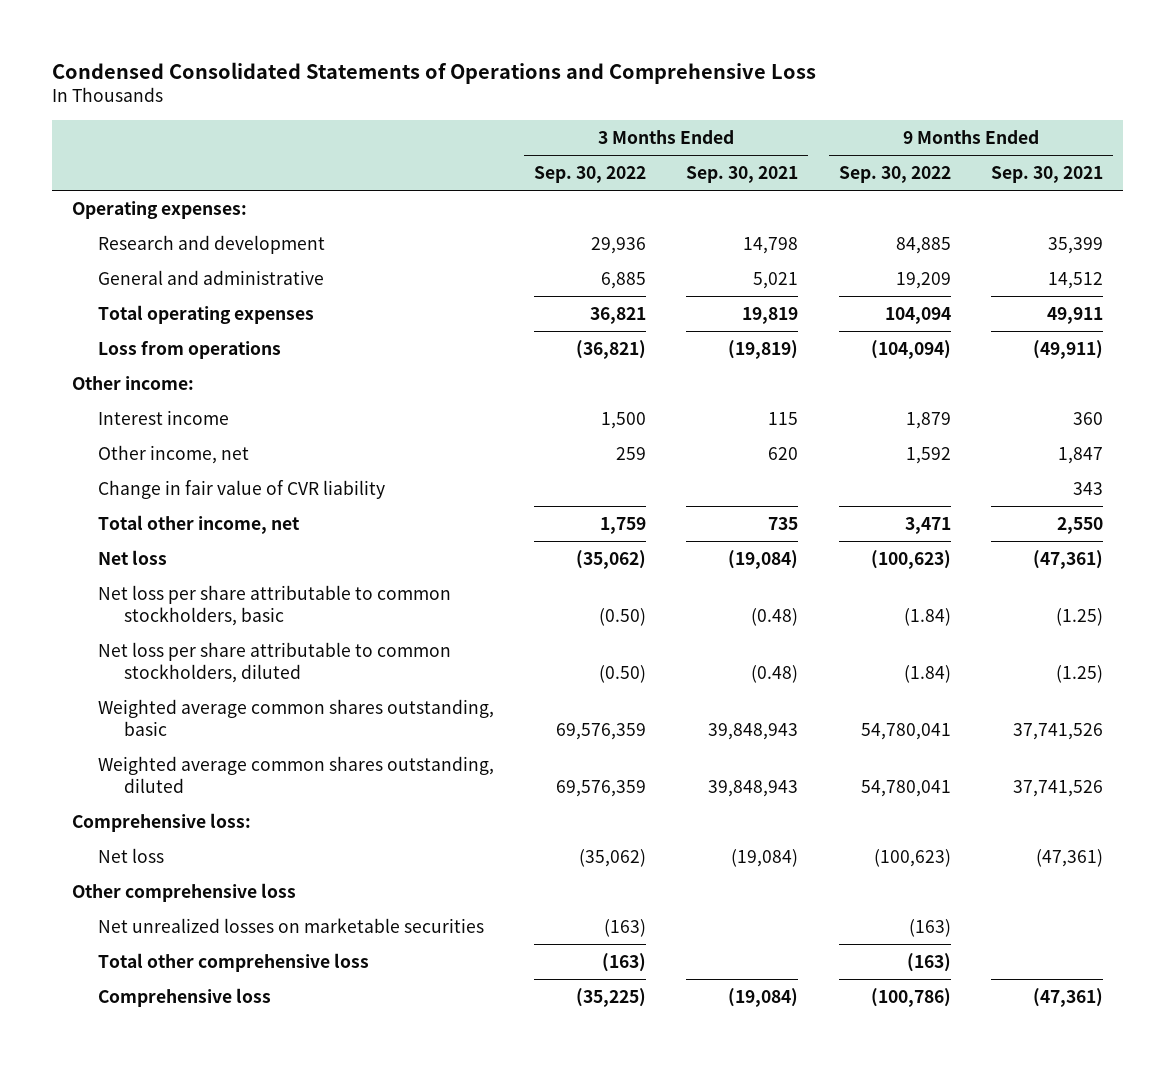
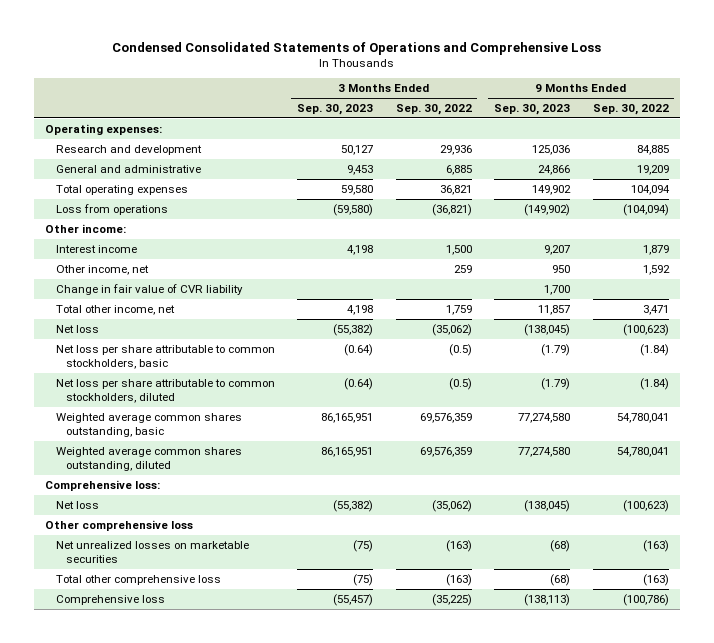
- | 3 Months Ended Sep. 30, 2022 | 3 Months Ended Sep. 30, 2021 | 9 Months Ended Sep. 30, 2022 | 9 Months Ended Sep. 30, 2021
+ | 3 Months Ended Sep. 30, 2023 | 3 Months Ended Sep. 30, 2022 | 9 Months Ended Sep. 30, 2023 | 9 Months Ended Sep. 30, 2022
- Net loss per share attributable to common stockholders, basic | (0.50) | (0.48) | (1.84) | (1.25)
- Net loss per share attributable to common stockholders, diluted | (0.50) | (0.48) | (1.84) | (1.25)
+ Net loss per share attributable to common stockholders, basic | (0.64) | (0.5) | (1.79) | (1.84)
+ Net loss per share attributable to common stockholders, diluted | (0.64) | (0.5) | (1.79) | (1.84)

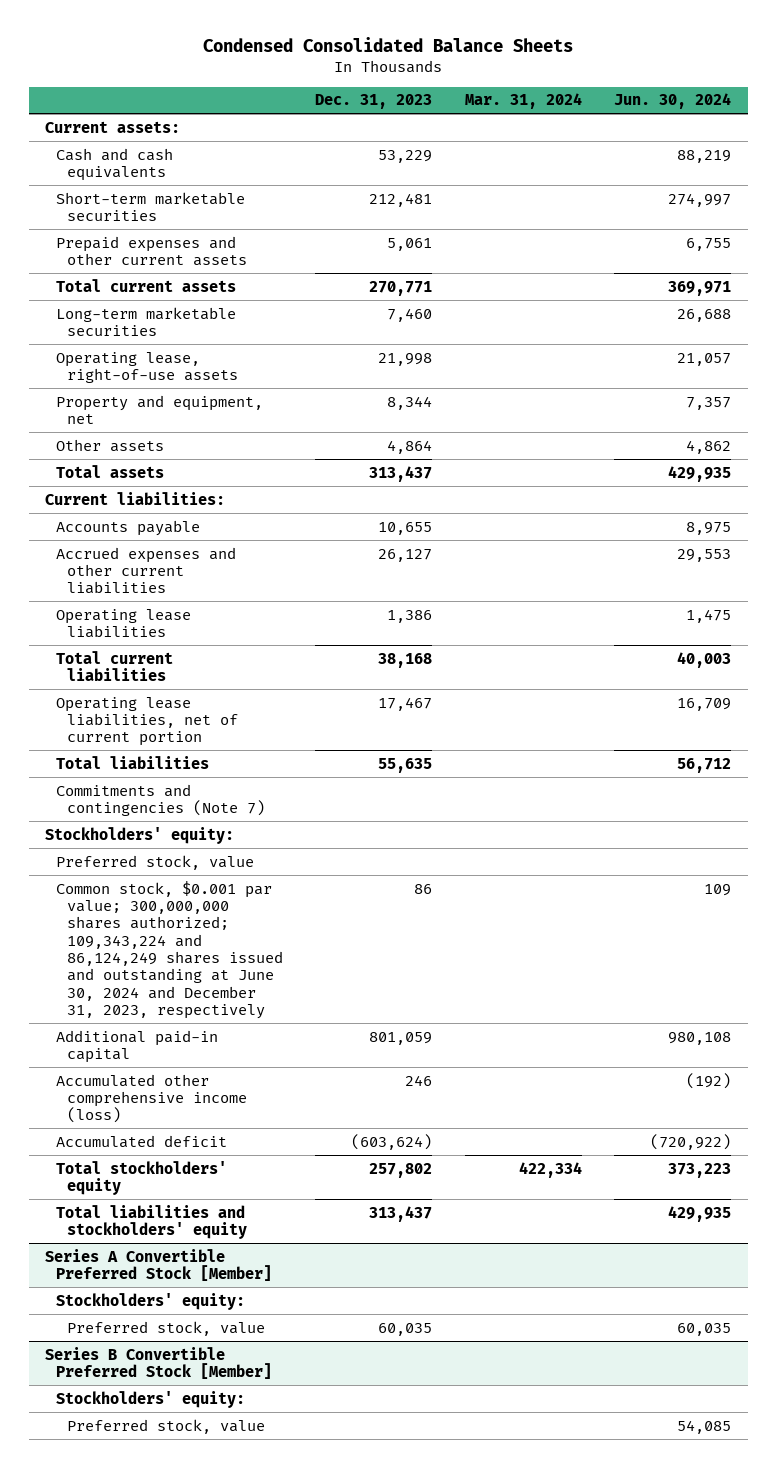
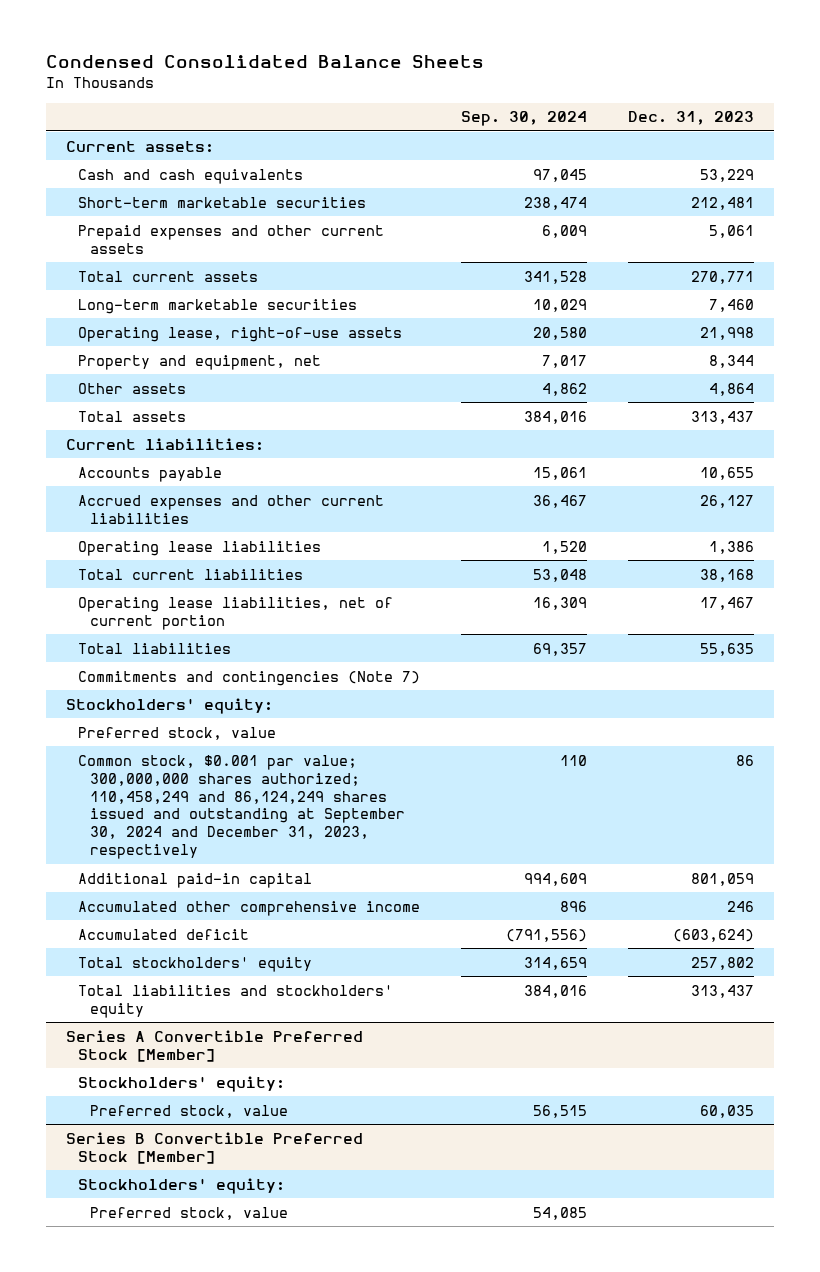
- | Dec. 31, 2023 | Mar. 31, 2024 | Jun. 30, 2024
+ | Sep. 30, 2024 | Dec. 31, 2023
- Common stock, $0.001 par value; 300,000,000 shares authorized; 109,343,224 and 86,124,249 shares issued and outstanding at June 30, 2024 and December 31, 2023, respectively | 86 | | 109
+ Common stock, $0.001 par value; 300,000,000 shares authorized; 110,458,249 and 86,124,249 shares issued and outstanding at September 30, 2024 and December 31, 2023, respectively | 110 | 86
- Accumulated other comprehensive income (loss) | 246 | | (192)
+ Accumulated other comprehensive income | 896 | 246

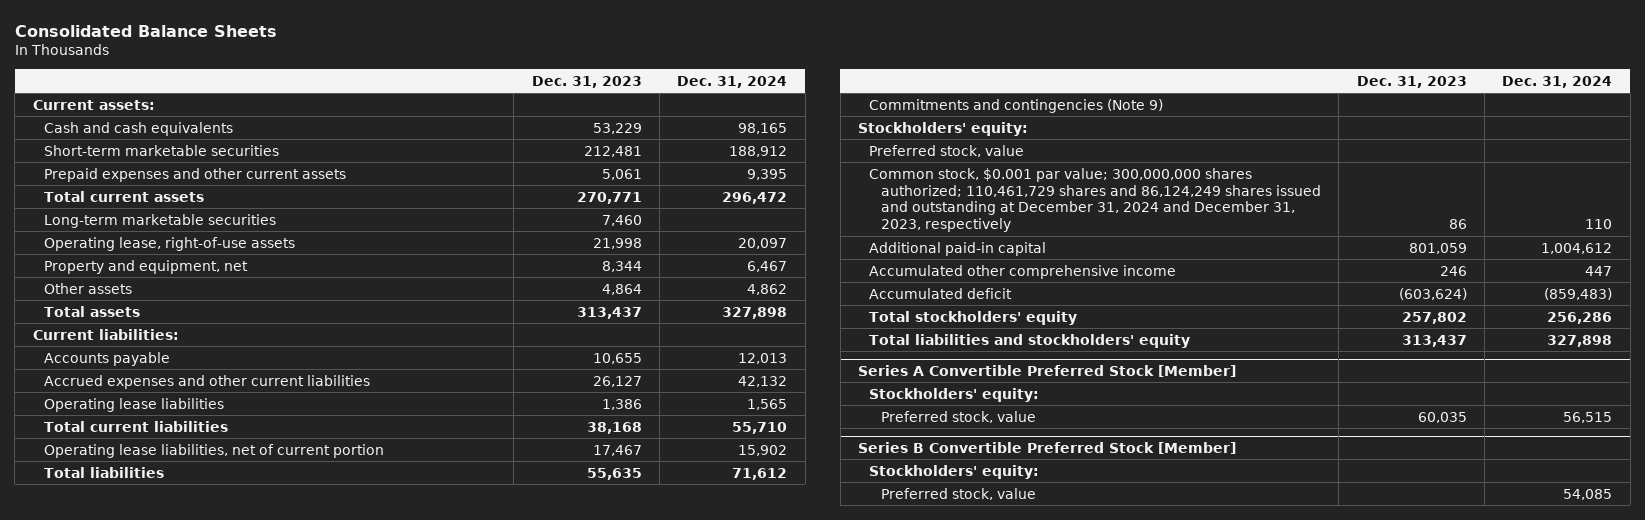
- Condensed Consolidated Balance Sheets
+ Consolidated Balance Sheets
- | Sep. 30, 2024 | Dec. 31, 2023
+ | Dec. 31, 2023 | Dec. 31, 2024
- Commitments and contingencies (Note 7)
+ Commitments and contingencies (Note 9)
- Common stock, $0.001 par value; 300,000,000 shares authorized; 110,458,249 and 86,124,249 shares issued and outstanding at September 30, 2024 and December 31, 2023, respectively | 110 | 86
+ Common stock, $0.001 par value; 300,000,000 shares authorized; 110,461,729 shares and 86,124,249 shares issued and outstanding at December 31, 2024 and December 31, 2023, respectively | 86 | 110

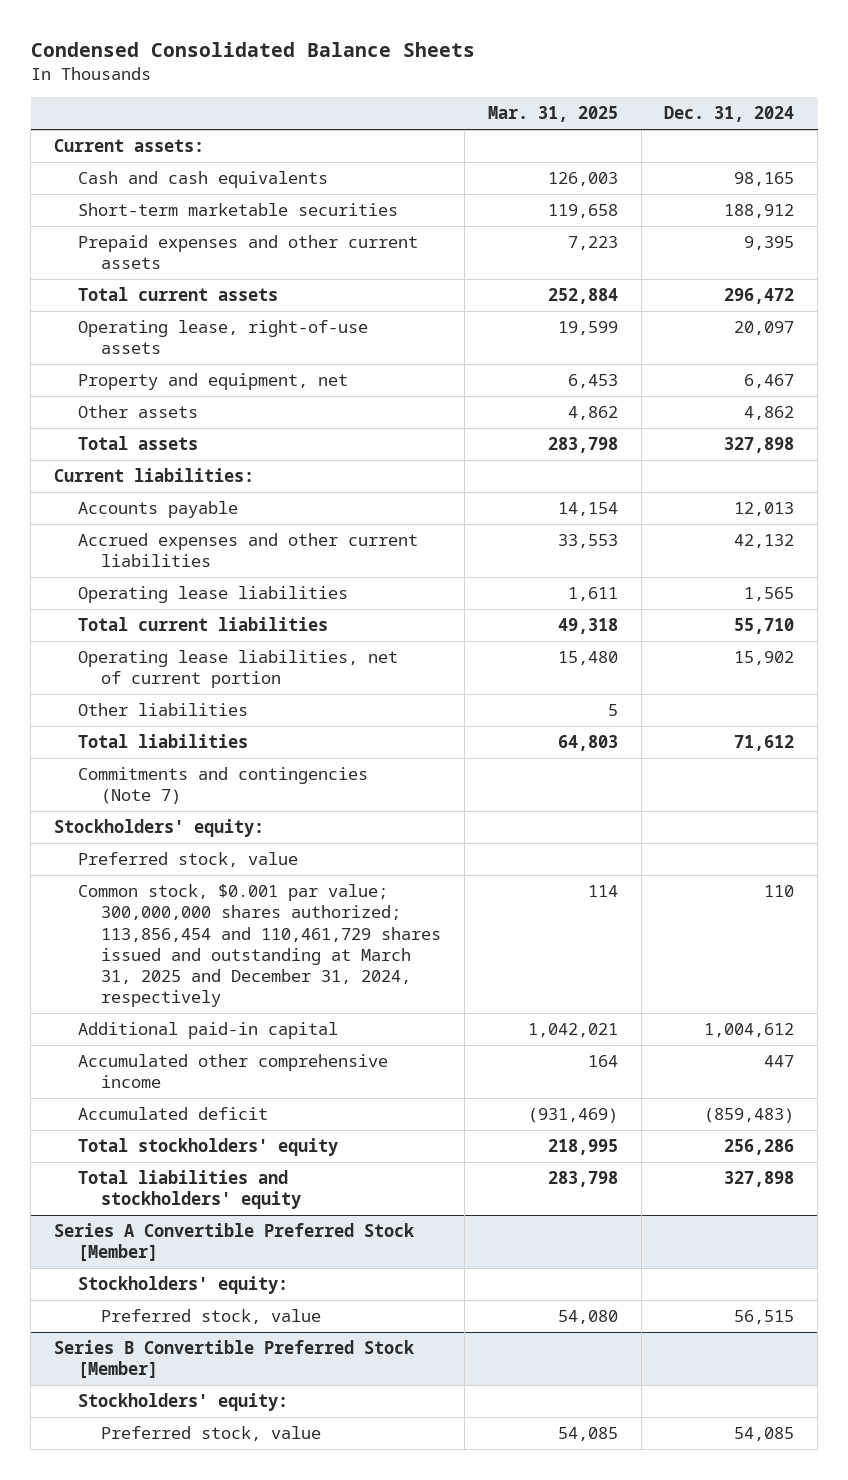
- Consolidated Balance Sheets
+ Condensed Consolidated Balance Sheets
- | Dec. 31, 2023 | Dec. 31, 2024
+ | Mar. 31, 2025 | Dec. 31, 2024
- Long-term marketable securities | 7,460 |
+ Other liabilities | 5 |
- Commitments and contingencies (Note 9)
+ Commitments and contingencies (Note 7)
- Common stock, $0.001 par value; 300,000,000 shares authorized; 110,461,729 shares and 86,124,249 shares issued and outstanding at December 31, 2024 and December 31, 2023, respectively | 86 | 110
+ Common stock, $0.001 par value; 300,000,000 shares authorized; 113,856,454 and 110,461,729 shares issued and outstanding at March 31, 2025 and December 31, 2024, respectively | 114 | 110

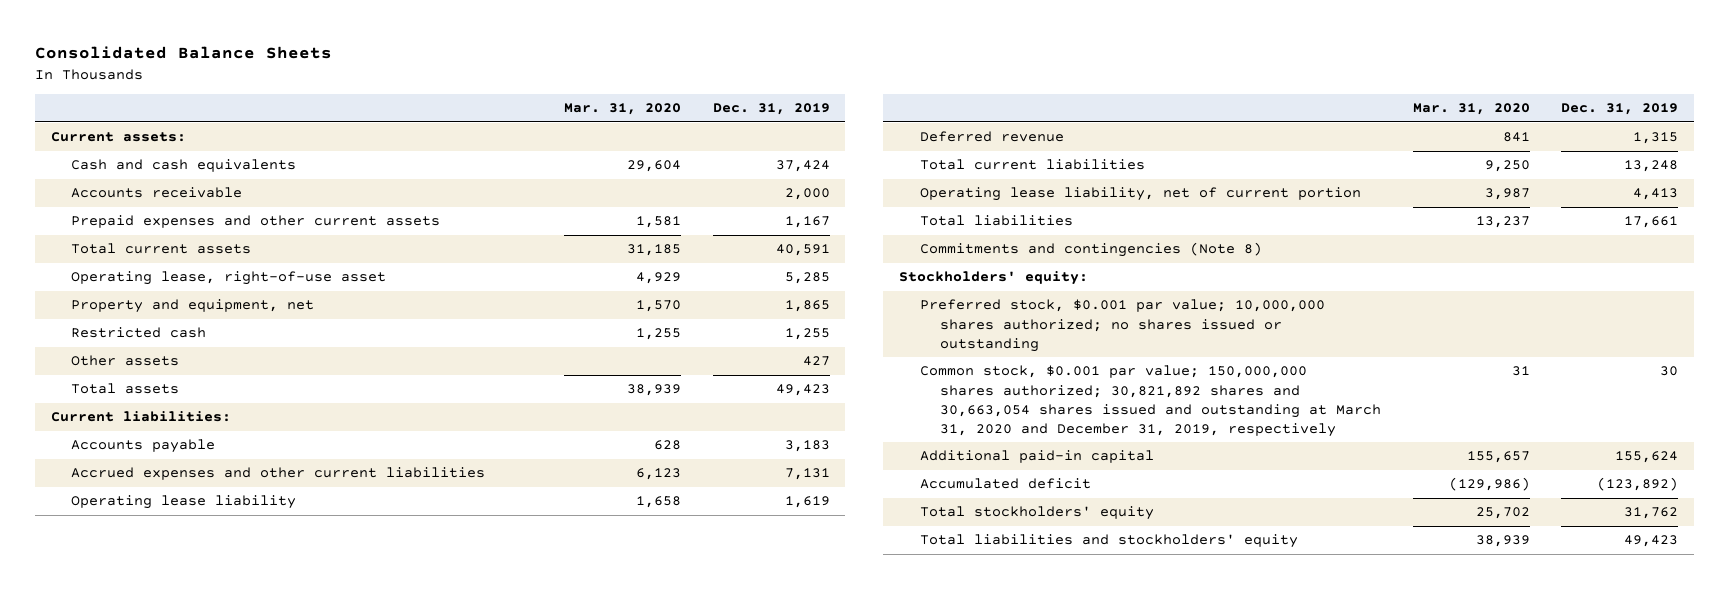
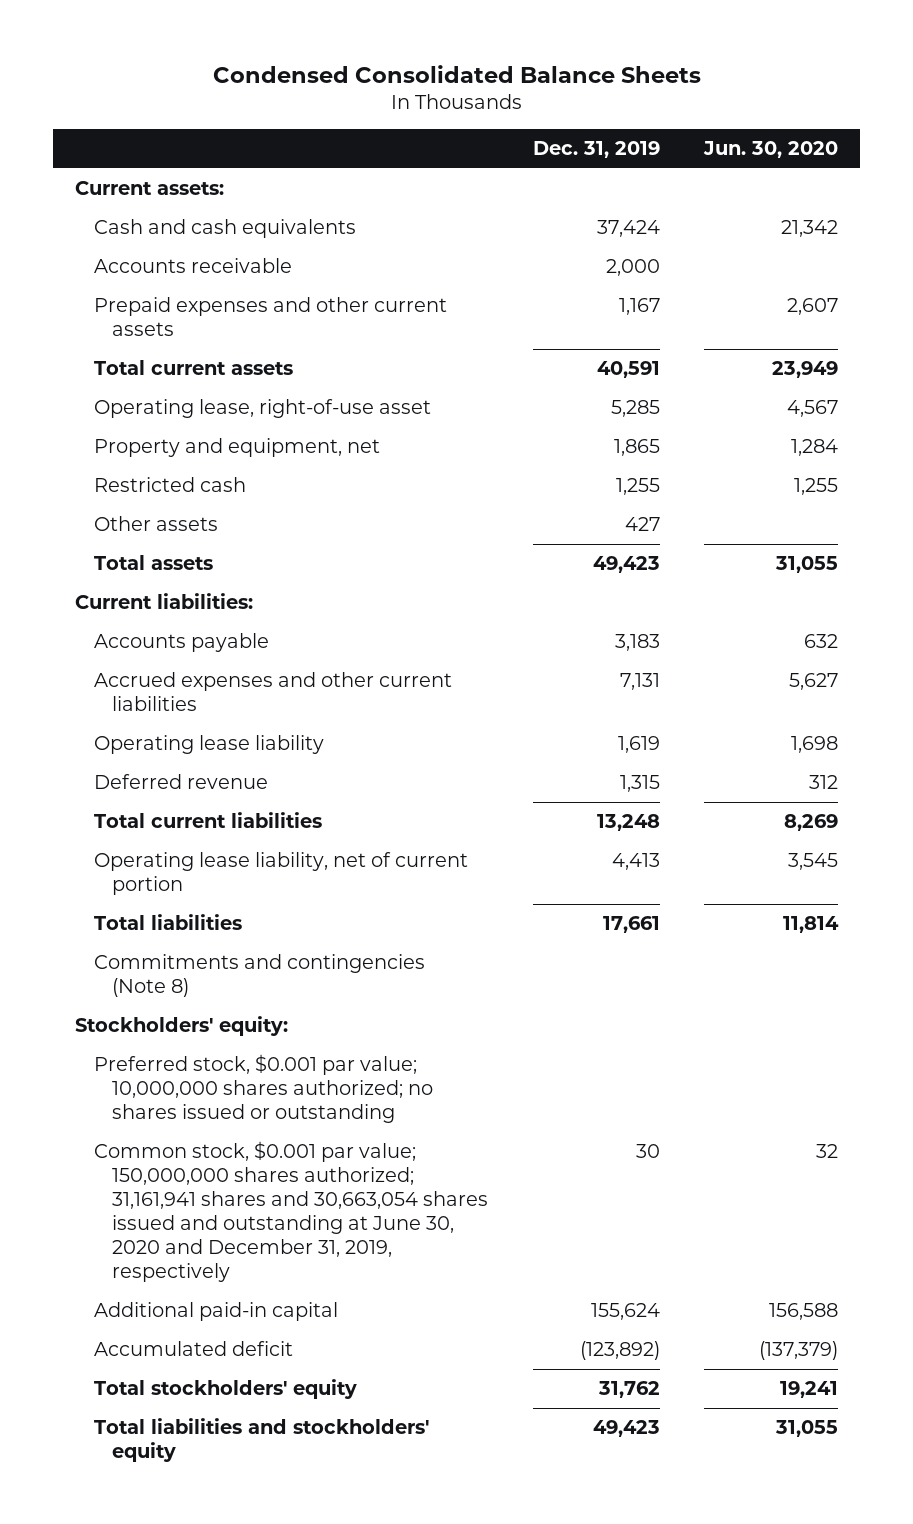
- Consolidated Balance Sheets
+ Condensed Consolidated Balance Sheets
- | Mar. 31, 2020 | Dec. 31, 2019
+ | Dec. 31, 2019 | Jun. 30, 2020
- Common stock, $0.001 par value; 150,000,000 shares authorized; 30,821,892 shares and 30,663,054 shares issued and outstanding at March 31, 2020 and December 31, 2019, respectively | 31 | 30
+ Common stock, $0.001 par value; 150,000,000 shares authorized; 31,161,941 shares and 30,663,054 shares issued and outstanding at June 30, 2020 and December 31, 2019, respectively | 30 | 32

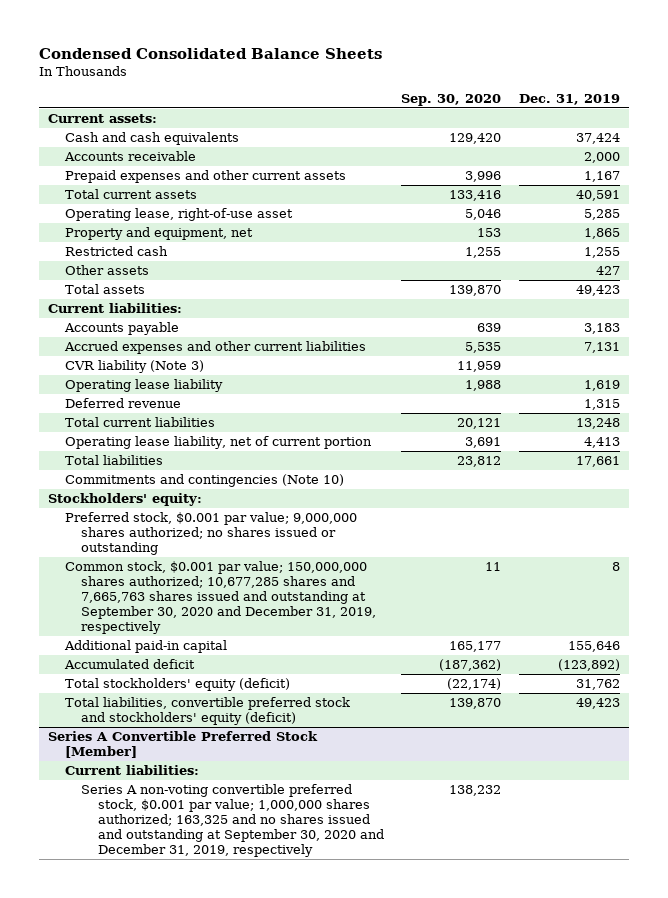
- | Dec. 31, 2019 | Jun. 30, 2020
+ | Sep. 30, 2020 | Dec. 31, 2019
+ CVR liability (Note 3) | 11,959 |
- Commitments and contingencies (Note 8)
+ Commitments and contingencies (Note 10)
- Preferred stock, $0.001 par value; 10,000,000 shares authorized; no shares issued or outstanding
- Common stock, $0.001 par value; 150,000,000 shares authorized; 31,161,941 shares and 30,663,054 shares issued and outstanding at June 30, 2020 and December 31, 2019, respectively | 30 | 32
- Additional paid-in capital | 155,624 | 156,588
+ Preferred stock, $0.001 par value; 9,000,000 shares authorized; no shares issued or outstanding
+ Common stock, $0.001 par value; 150,000,000 shares authorized; 10,677,285 shares and 7,665,763 shares issued and outstanding at September 30, 2020 and December 31, 2019, respectively | 11 | 8
+ Additional paid-in capital | 165,177 | 155,646
- Total stockholders' equity | 31,762 | 19,241
- Total liabilities and stockholders' equity | 49,423 | 31,055
+ Total stockholders' equity (deficit) | (22,174) | 31,762
+ Total liabilities, convertible preferred stock and stockholders' equity (deficit) | 139,870 | 49,423
+ Series A Convertible Preferred Stock [Member]
+ Current liabilities:
+ Series A non-voting convertible preferred stock, $0.001 par value; 1,000,000 shares authorized; 163,325 and no shares issued and outstanding at September 30, 2020 and December 31, 2019, respectively | 138,232 |

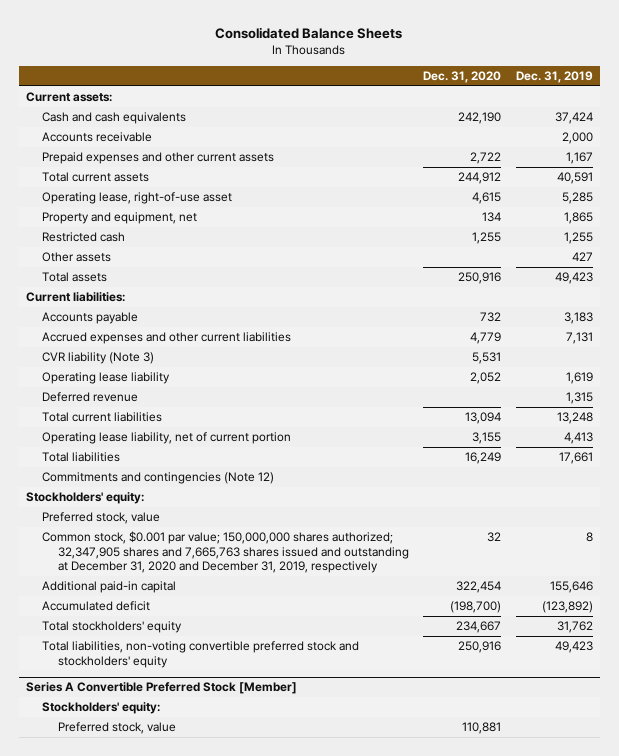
- Condensed Consolidated Balance Sheets
+ Consolidated Balance Sheets
- | Sep. 30, 2020 | Dec. 31, 2019
+ | Dec. 31, 2020 | Dec. 31, 2019
- Commitments and contingencies (Note 10)
+ Commitments and contingencies (Note 12)
- Preferred stock, $0.001 par value; 9,000,000 shares authorized; no shares issued or outstanding
- Common stock, $0.001 par value; 150,000,000 shares authorized; 10,677,285 shares and 7,665,763 shares issued and outstanding at September 30, 2020 and December 31, 2019, respectively | 11 | 8
+ Preferred stock, value
+ Common stock, $0.001 par value; 150,000,000 shares authorized; 32,347,905 shares and 7,665,763 shares issued and outstanding at December 31, 2020 and December 31, 2019, respectively | 32 | 8
- Total stockholders' equity (deficit) | (22,174) | 31,762
- Total liabilities, convertible preferred stock and stockholders' equity (deficit) | 139,870 | 49,423
+ Total stockholders' equity | 234,667 | 31,762
+ Total liabilities, non-voting convertible preferred stock and stockholders' equity | 250,916 | 49,423
@ Series A Convertible Preferred Stock [Member]
- Current liabilities:
- Series A non-voting convertible preferred stock, $0.001 par value; 1,000,000 shares authorized; 163,325 and no shares issued and outstanding at September 30, 2020 and December 31, 2019, respectively | 138,232 |
+ Stockholders' equity:
+ Preferred stock, value | 110,881 |

